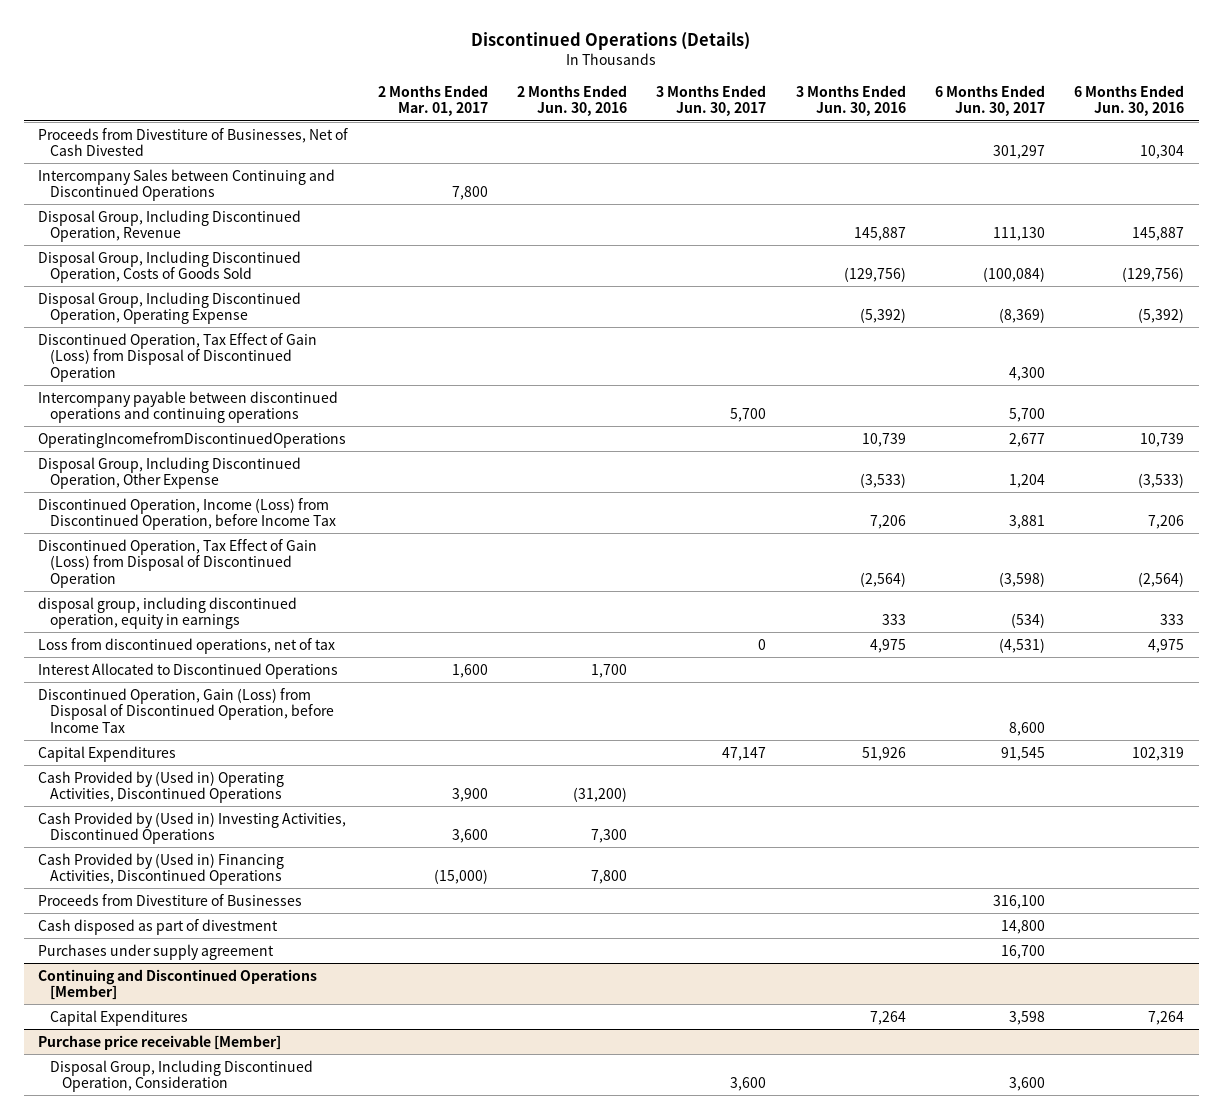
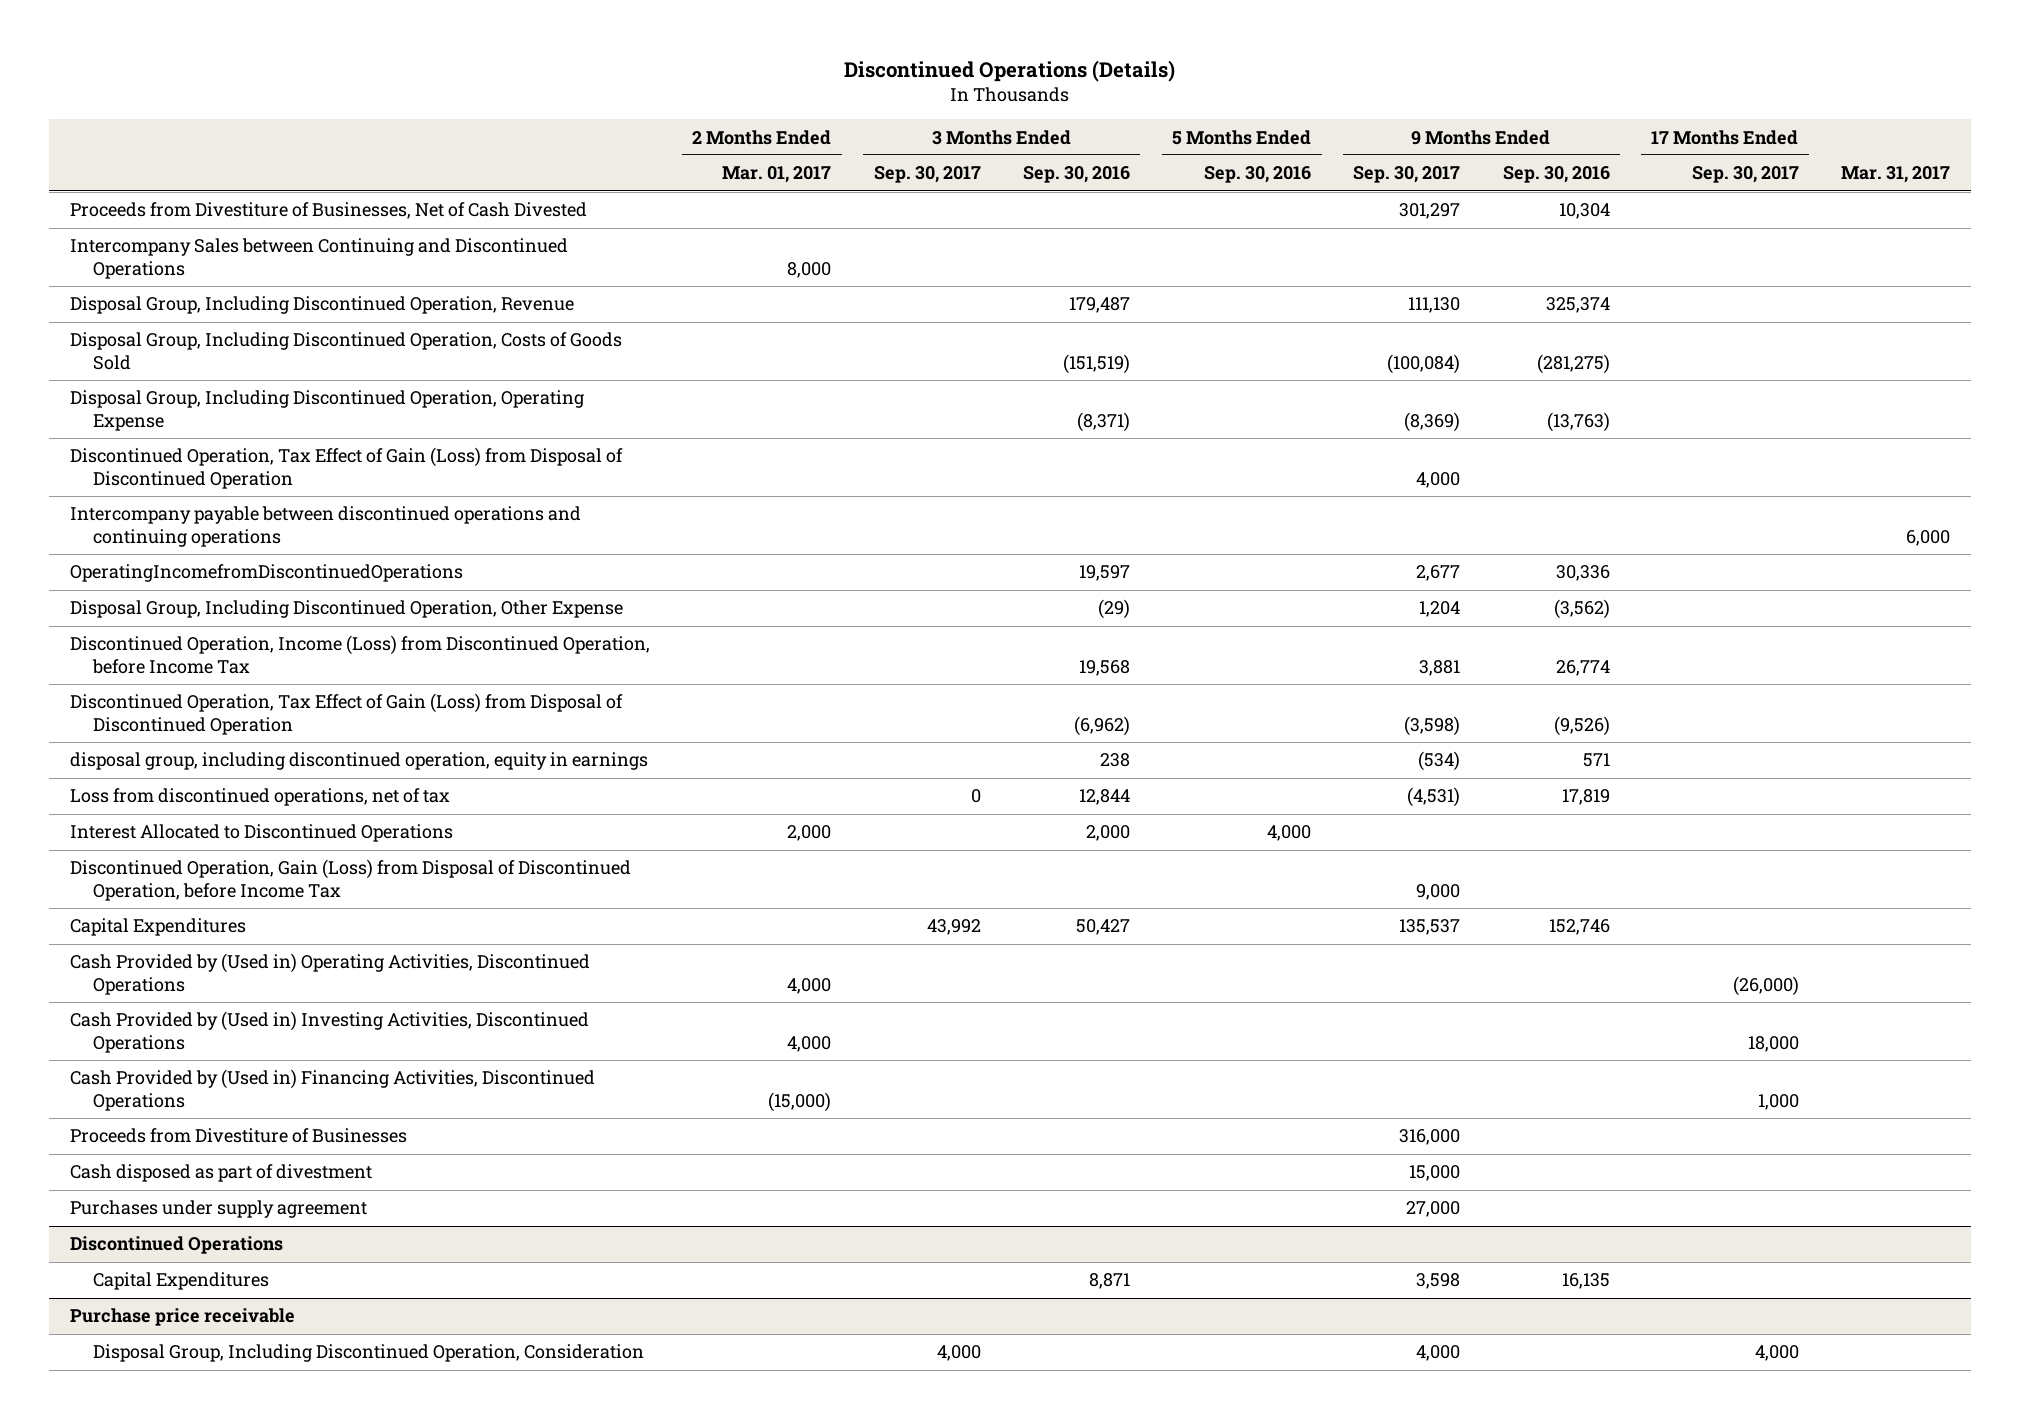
- | 2 Months Ended Mar. 01, 2017 | 2 Months Ended Jun. 30, 2016 | 3 Months Ended Jun. 30, 2017 | 3 Months Ended Jun. 30, 2016 | 6 Months Ended Jun. 30, 2017 | 6 Months Ended Jun. 30, 2016
+ | 2 Months Ended Mar. 01, 2017 | 3 Months Ended Sep. 30, 2017 | 3 Months Ended Sep. 30, 2016 | 5 Months Ended Sep. 30, 2016 | 9 Months Ended Sep. 30, 2017 | 9 Months Ended Sep. 30, 2016 | 17 Months Ended Sep. 30, 2017 | Mar. 31, 2017
- Intercompany Sales between Continuing and Discontinued Operations | 7,800 | | | | |
+ Intercompany Sales between Continuing and Discontinued Operations | 8,000 | | | | | | |
- Interest Allocated to Discontinued Operations | 1,600 | 1,700 | | | |
+ Interest Allocated to Discontinued Operations | 2,000 | | 2,000 | 4,000 | | | |
- Cash Provided by (Used in) Operating Activities, Discontinued Operations | 3,900 | (31,200) | | | |
- Cash Provided by (Used in) Investing Activities, Discontinued Operations | 3,600 | 7,300 | | | |
+ Cash Provided by (Used in) Operating Activities, Discontinued Operations | 4,000 | | | | | | (26,000) |
+ Cash Provided by (Used in) Investing Activities, Discontinued Operations | 4,000 | | | | | | 18,000 |
- Continuing and Discontinued Operations [Member]
+ Discontinued Operations
- Purchase price receivable [Member]
+ Purchase price receivable

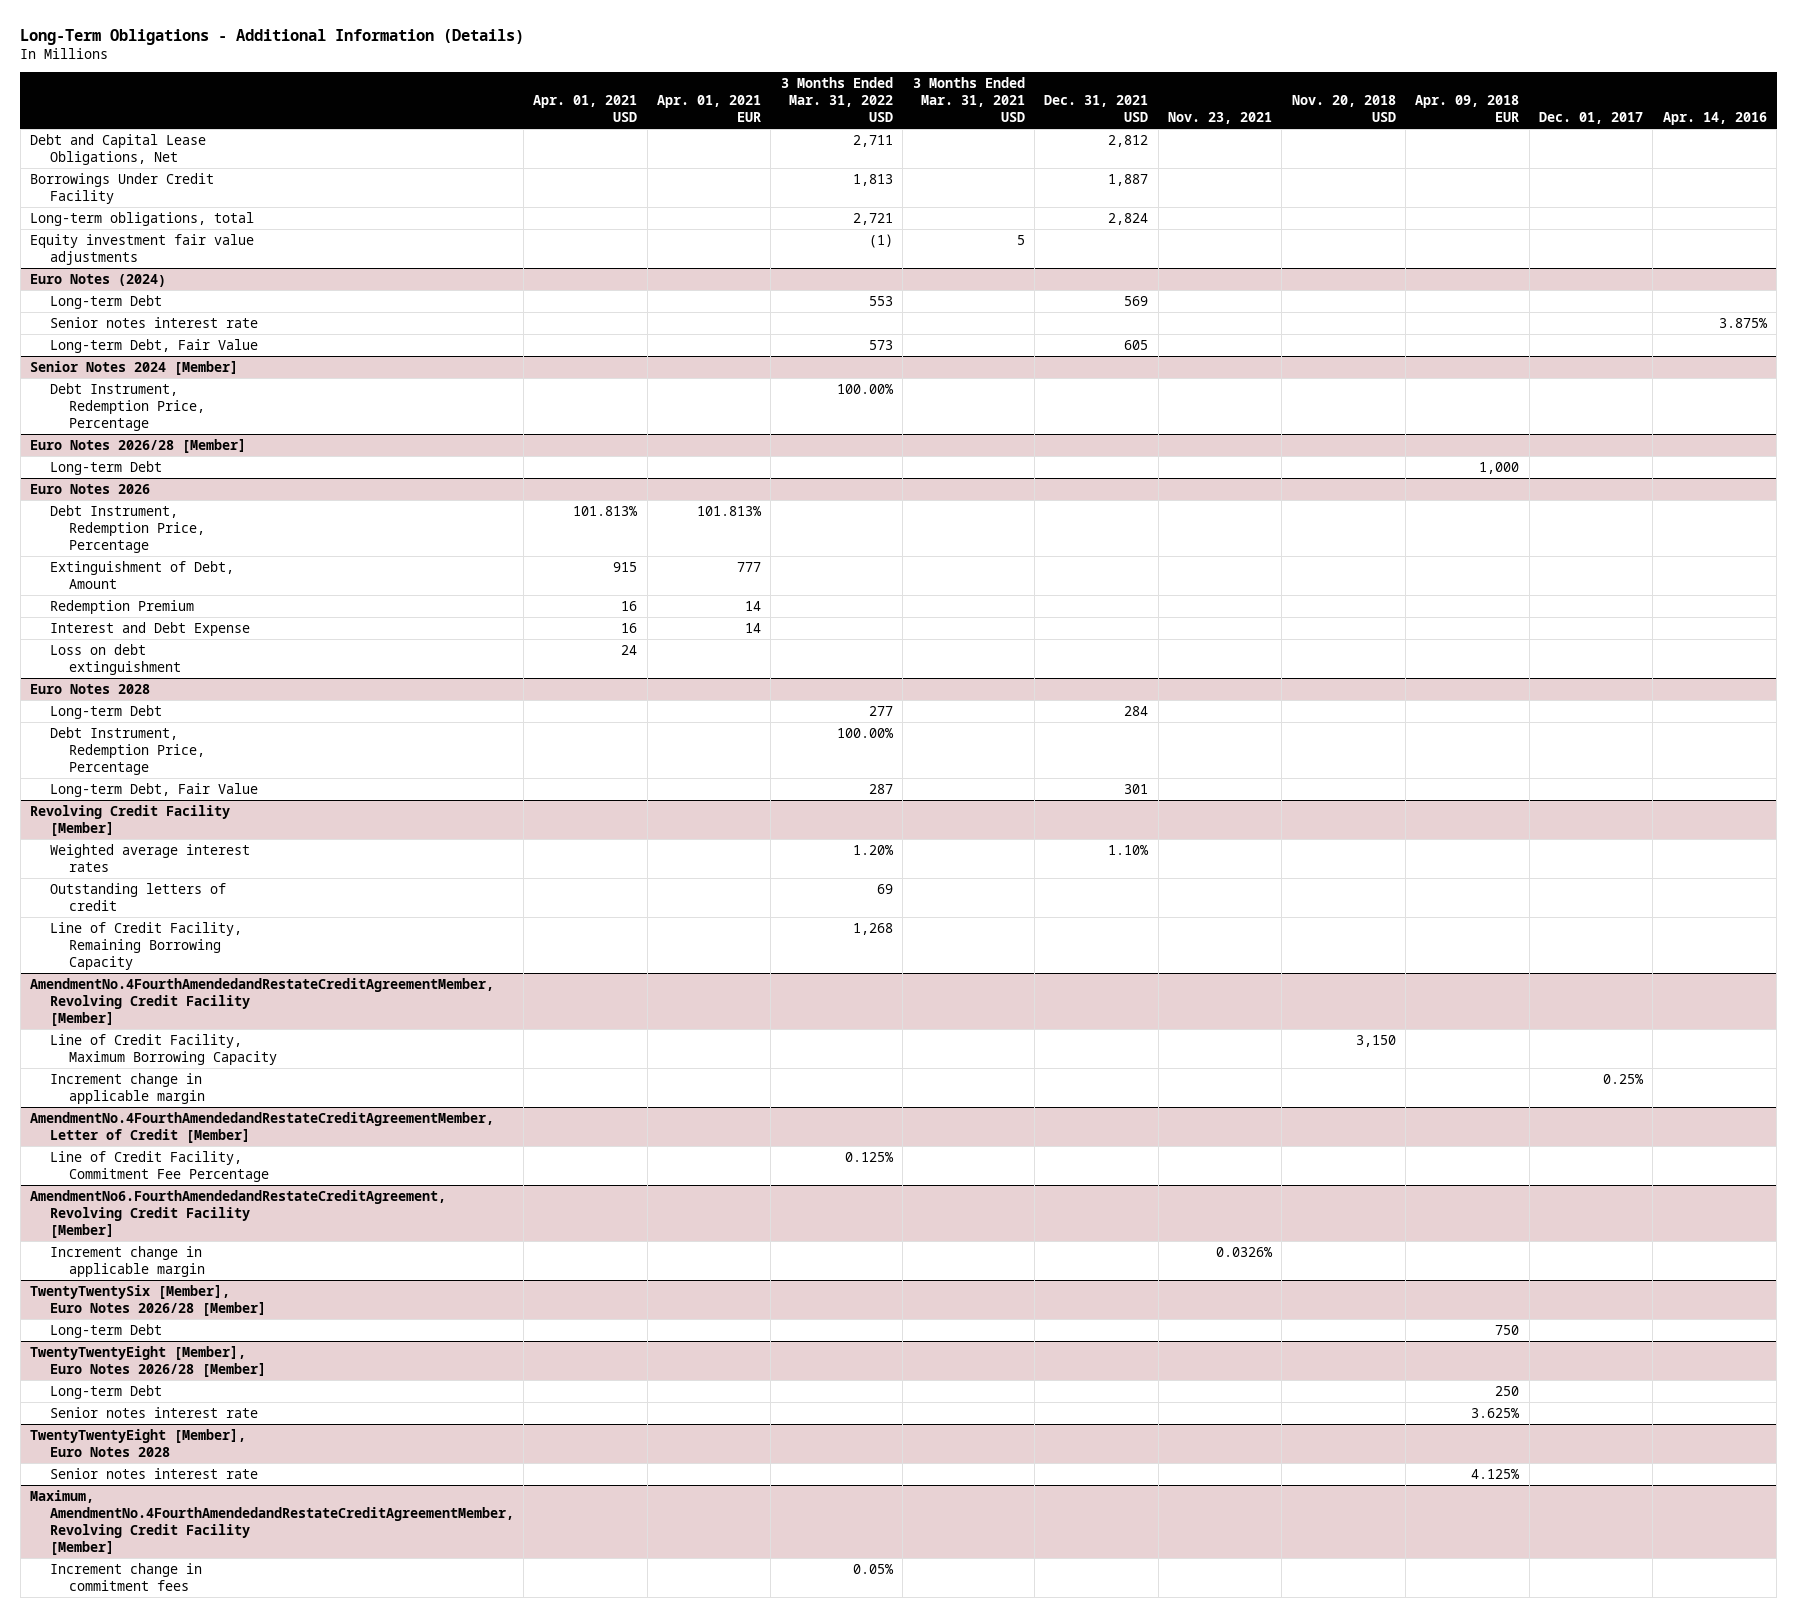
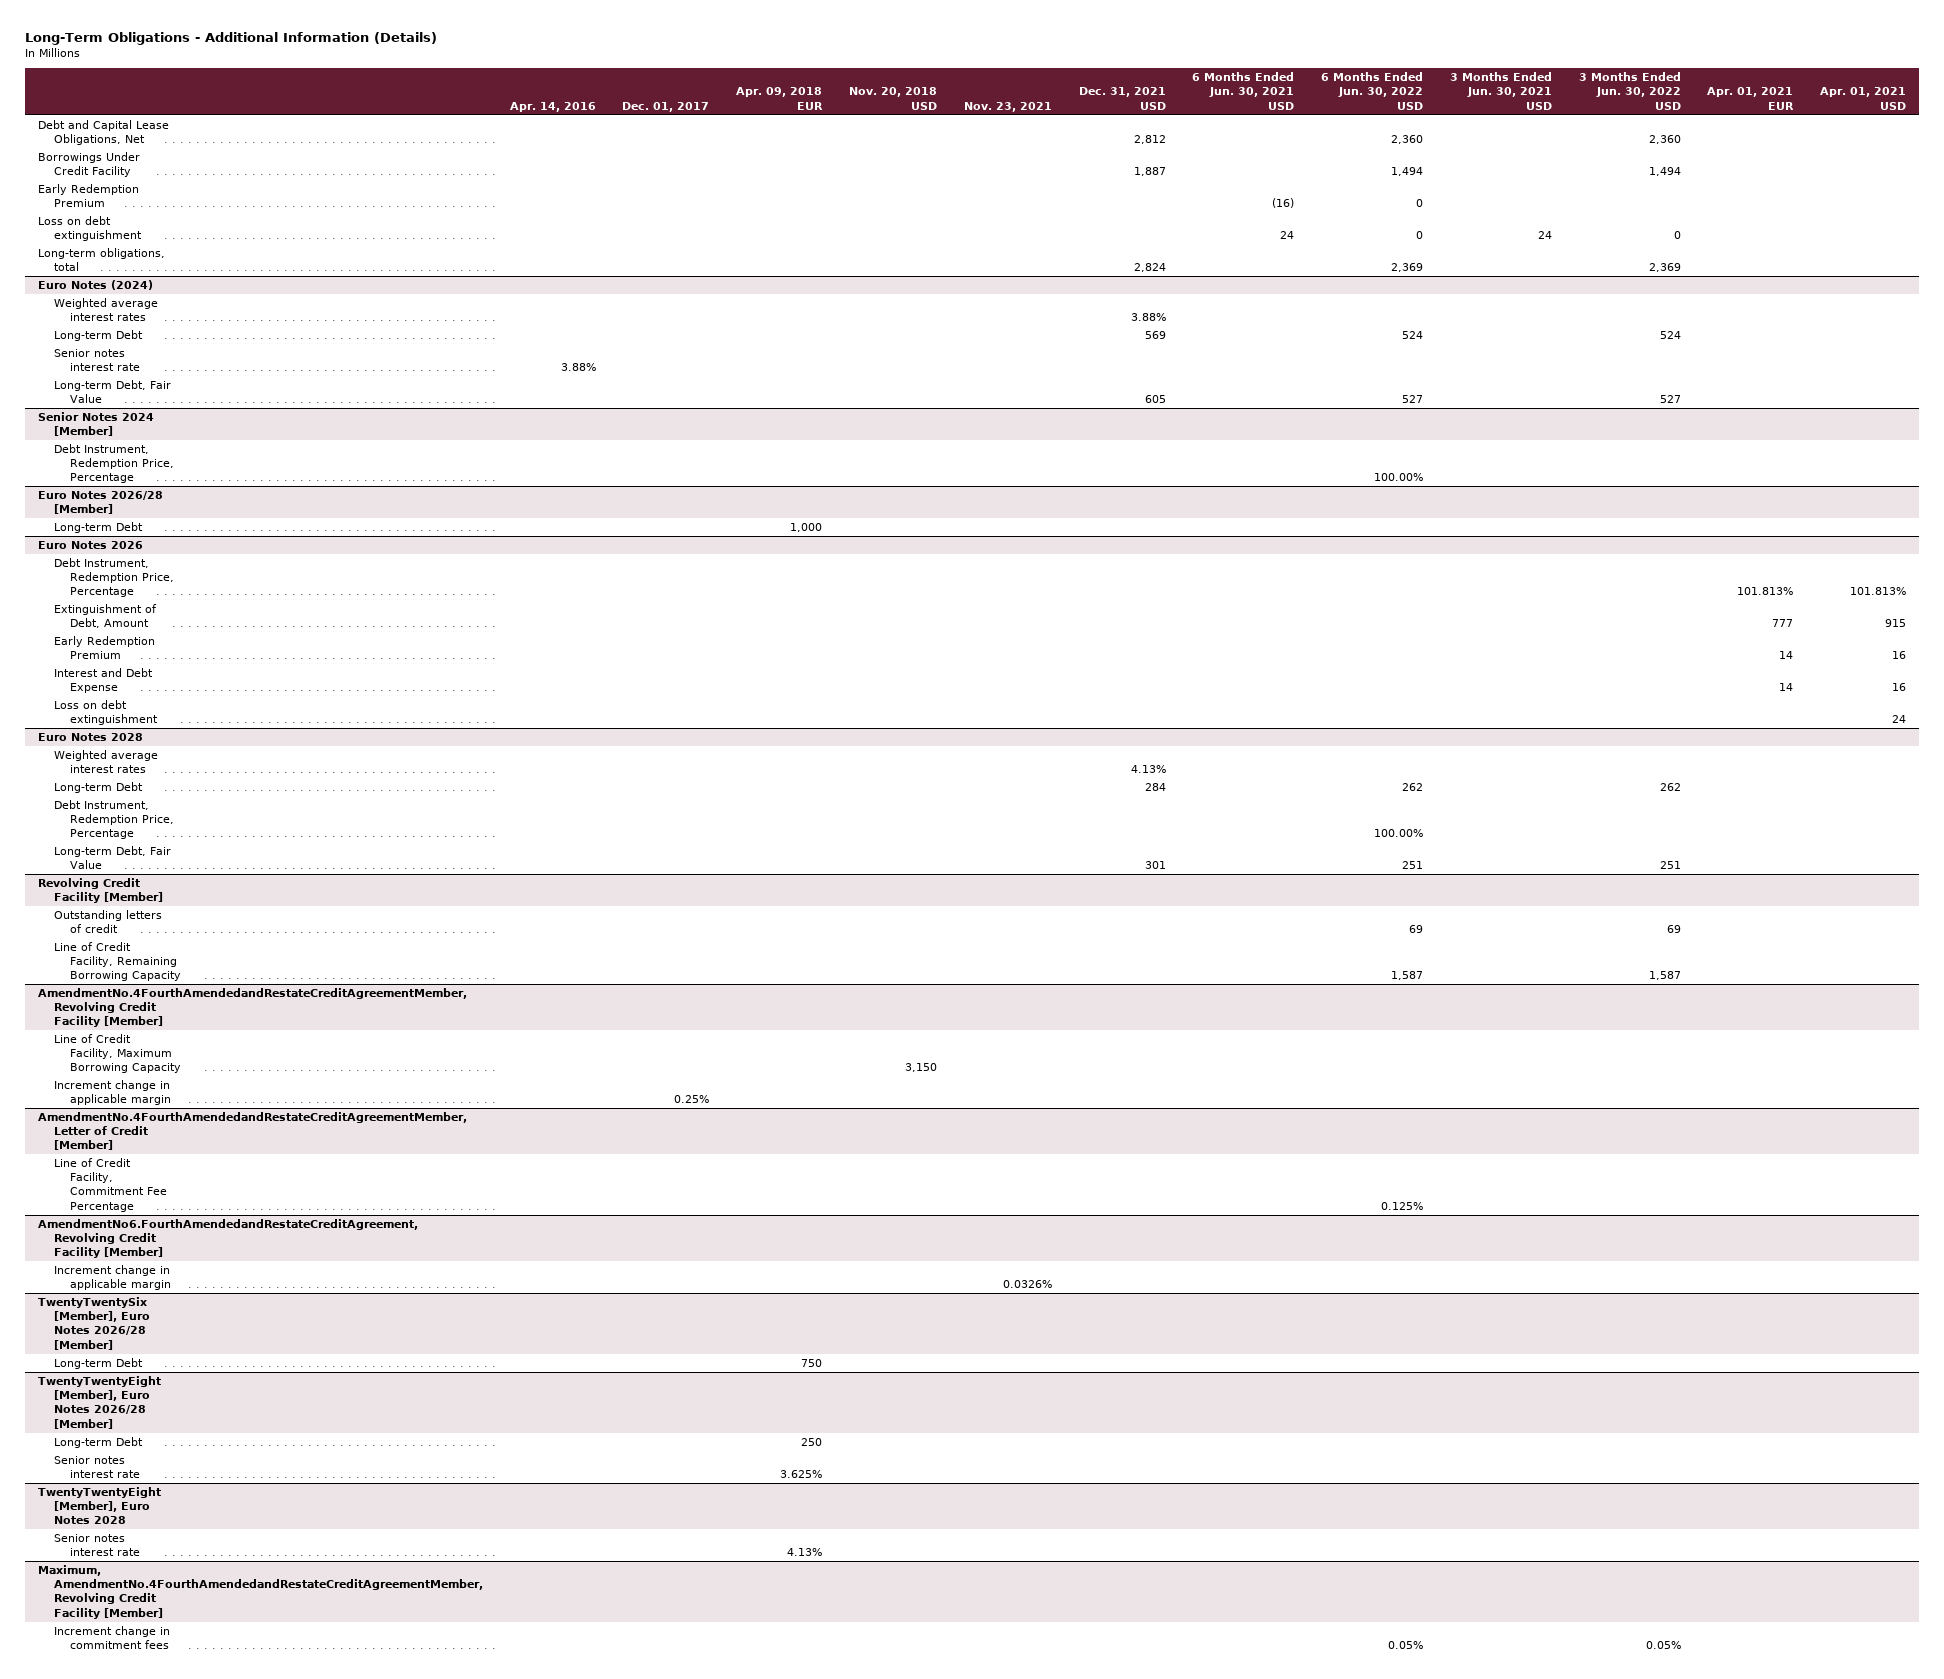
- | Apr. 01, 2021 USD | Apr. 01, 2021 EUR | 3 Months Ended Mar. 31, 2022 USD | 3 Months Ended Mar. 31, 2021 USD | Dec. 31, 2021 USD | Nov. 23, 2021 | Nov. 20, 2018 USD | Apr. 09, 2018 EUR | Dec. 01, 2017 | Apr. 14, 2016
+ | Apr. 14, 2016 | Dec. 01, 2017 | Apr. 09, 2018 EUR | Nov. 20, 2018 USD | Nov. 23, 2021 | Dec. 31, 2021 USD | 6 Months Ended Jun. 30, 2021 USD | 6 Months Ended Jun. 30, 2022 USD | 3 Months Ended Jun. 30, 2021 USD | 3 Months Ended Jun. 30, 2022 USD | Apr. 01, 2021 EUR | Apr. 01, 2021 USD
+ Early Redemption Premium | | | | | | | (16) | 0 | | | |
+ Loss on debt extinguishment | | | | | | | 24 | 0 | 24 | 0 | |
- Equity investment fair value adjustments | | | (1) | 5 | | | | | |
@ Euro Notes (2024)
+ Weighted average interest rates | | | | | | 3.88% | | | | | |
- Senior notes interest rate | | | | | | | | | | 3.875%
+ Senior notes interest rate | 3.88% | | | | | | | | | | |
@ Euro Notes 2026
- Redemption Premium | 16 | 14 | | | | | | | |
+ Early Redemption Premium | | | | | | | | | | | 14 | 16
@ Euro Notes 2028
+ Weighted average interest rates | | | | | | 4.13% | | | | | |
@ Revolving Credit Facility [Member]
- Weighted average interest rates | | | 1.20% | | 1.10% | | | | |
@ TwentyTwentyEight [Member], Euro Notes 2028
- Senior notes interest rate | | | | | | | | 4.125% | |
+ Senior notes interest rate | | | 4.13% | | | | | | | | |

